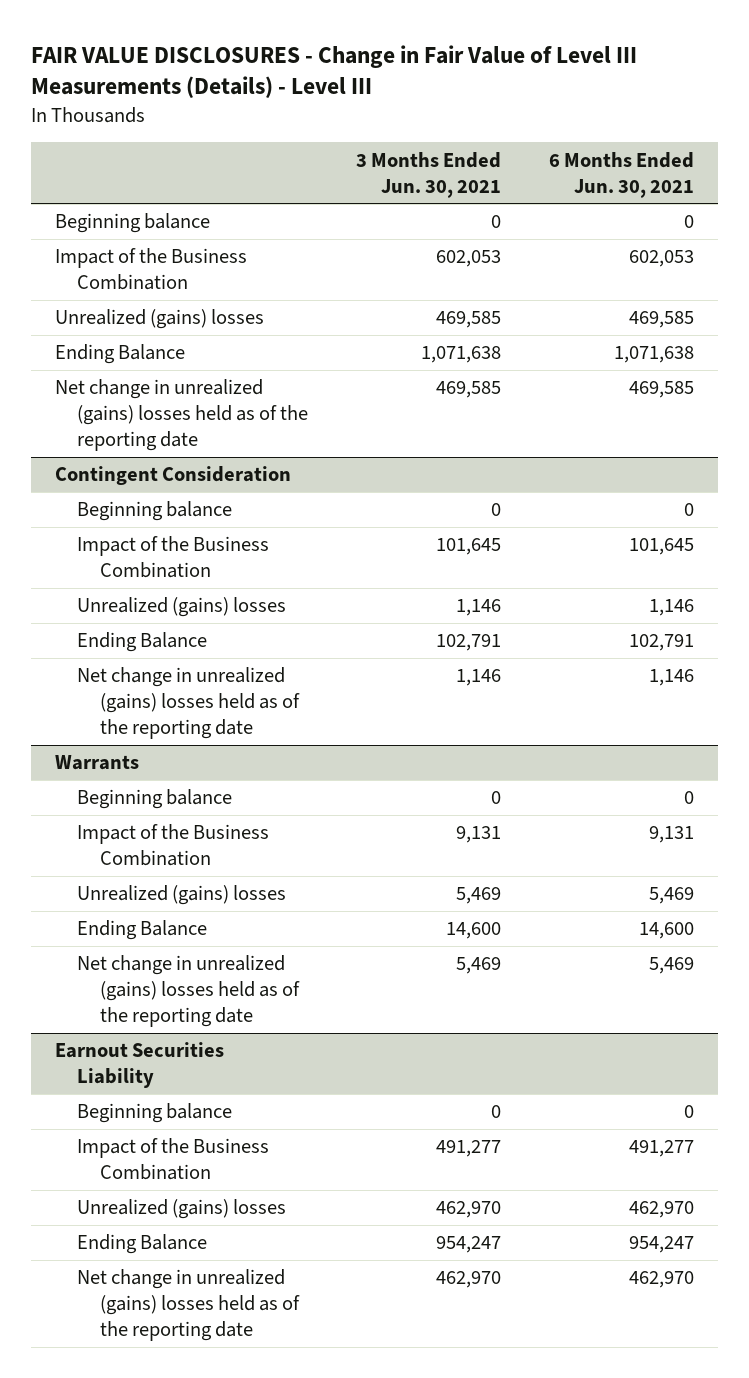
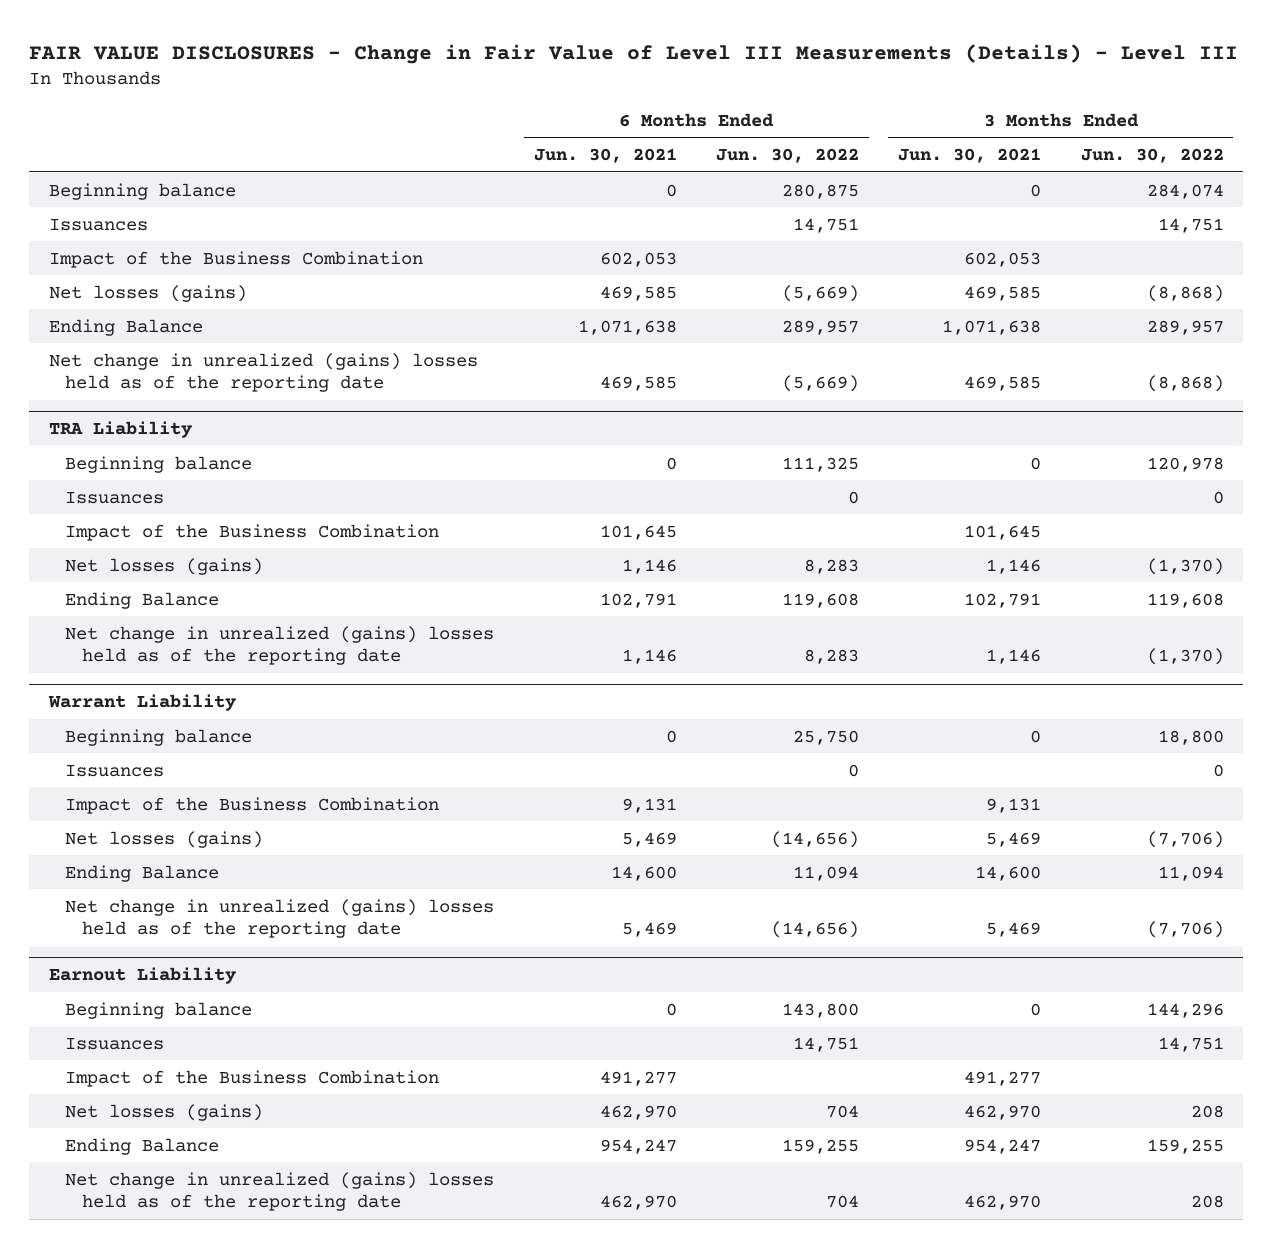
- | 3 Months Ended Jun. 30, 2021 | 6 Months Ended Jun. 30, 2021
+ | 6 Months Ended Jun. 30, 2021 | 6 Months Ended Jun. 30, 2022 | 3 Months Ended Jun. 30, 2021 | 3 Months Ended Jun. 30, 2022
+ Issuances | | 14,751 | | 14,751
- Unrealized (gains) losses | 469,585 | 469,585
+ Net losses (gains) | 469,585 | (5,669) | 469,585 | (8,868)
- Contingent Consideration
+ TRA Liability
+ Issuances | | 0 | | 0
- Unrealized (gains) losses | 1,146 | 1,146
+ Net losses (gains) | 1,146 | 8,283 | 1,146 | (1,370)
- Warrants
+ Warrant Liability
+ Issuances | | 0 | | 0
- Unrealized (gains) losses | 5,469 | 5,469
+ Net losses (gains) | 5,469 | (14,656) | 5,469 | (7,706)
- Earnout Securities Liability
+ Earnout Liability
+ Issuances | | 14,751 | | 14,751
- Unrealized (gains) losses | 462,970 | 462,970
+ Net losses (gains) | 462,970 | 704 | 462,970 | 208

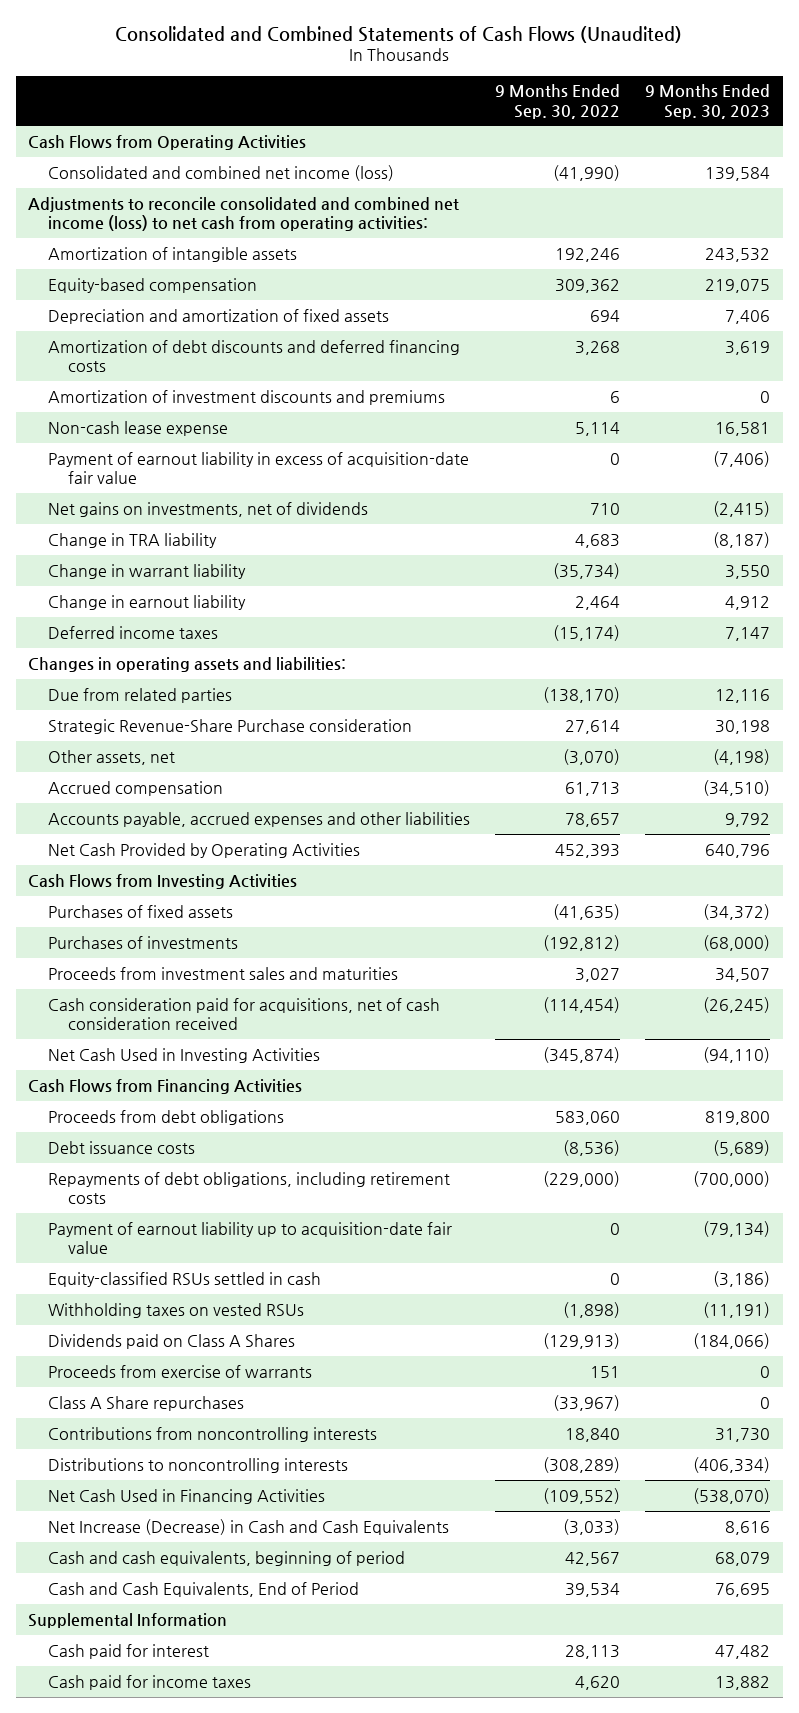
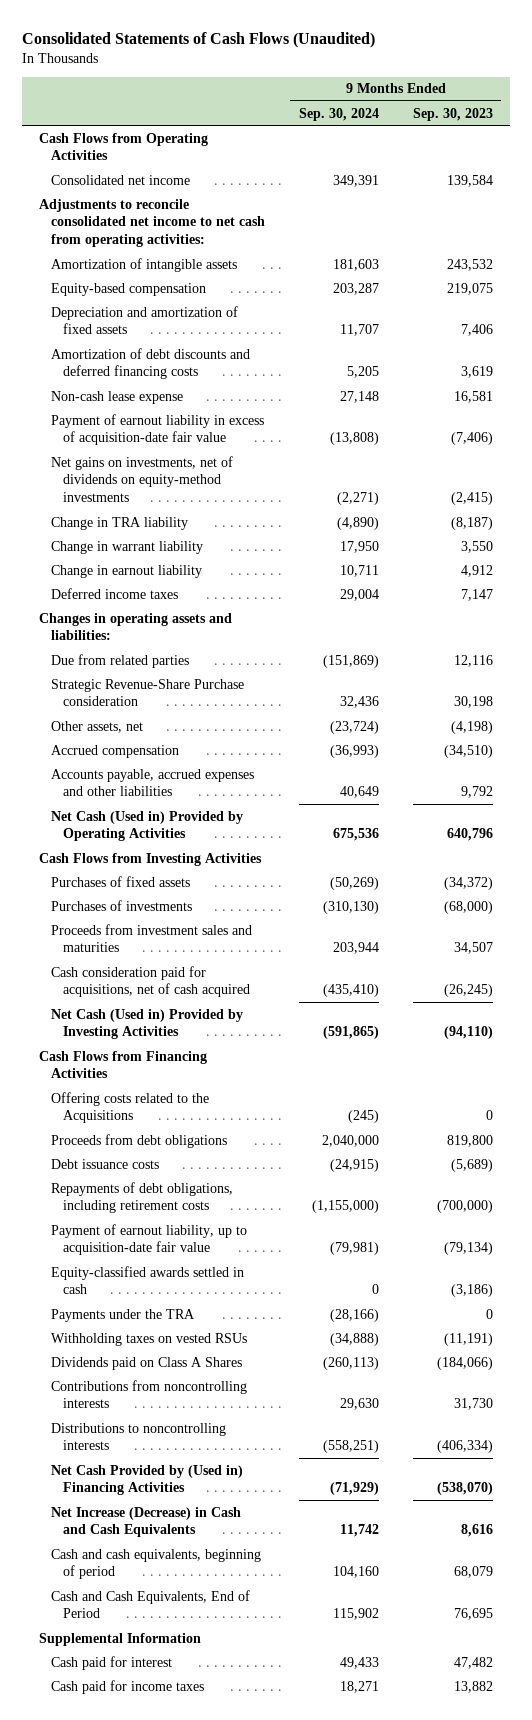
- Consolidated and Combined Statements of Cash Flows (Unaudited)
+ Consolidated Statements of Cash Flows (Unaudited)
- | 9 Months Ended Sep. 30, 2022 | 9 Months Ended Sep. 30, 2023
+ | 9 Months Ended Sep. 30, 2024 | 9 Months Ended Sep. 30, 2023
- Consolidated and combined net income (loss) | (41,990) | 139,584
- Adjustments to reconcile consolidated and combined net income (loss) to net cash from operating activities:
+ Consolidated net income | 349,391 | 139,584
+ Adjustments to reconcile consolidated net income to net cash from operating activities:
- Amortization of investment discounts and premiums | 6 | 0
- Net gains on investments, net of dividends | 710 | (2,415)
+ Net gains on investments, net of dividends on equity-method investments | (2,271) | (2,415)
- Net Cash Provided by Operating Activities | 452,393 | 640,796
+ Net Cash (Used in) Provided by Operating Activities | 675,536 | 640,796
- Cash consideration paid for acquisitions, net of cash consideration received | (114,454) | (26,245)
- Net Cash Used in Investing Activities | (345,874) | (94,110)
+ Cash consideration paid for acquisitions, net of cash acquired | (435,410) | (26,245)
+ Net Cash (Used in) Provided by Investing Activities | (591,865) | (94,110)
+ Offering costs related to the Acquisitions | (245) | 0
- Payment of earnout liability up to acquisition-date fair value | 0 | (79,134)
- Equity-classified RSUs settled in cash | 0 | (3,186)
+ Payment of earnout liability, up to acquisition-date fair value | (79,981) | (79,134)
+ Equity-classified awards settled in cash | 0 | (3,186)
+ Payments under the TRA | (28,166) | 0
- Proceeds from exercise of warrants | 151 | 0
- Class A Share repurchases | (33,967) | 0
- Net Cash Used in Financing Activities | (109,552) | (538,070)
+ Net Cash Provided by (Used in) Financing Activities | (71,929) | (538,070)

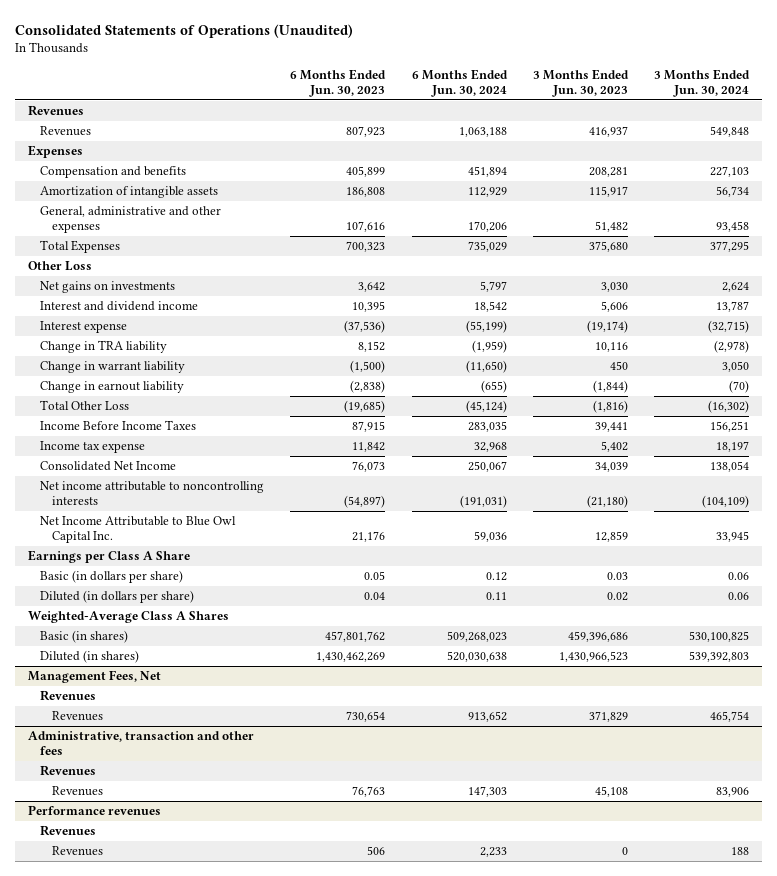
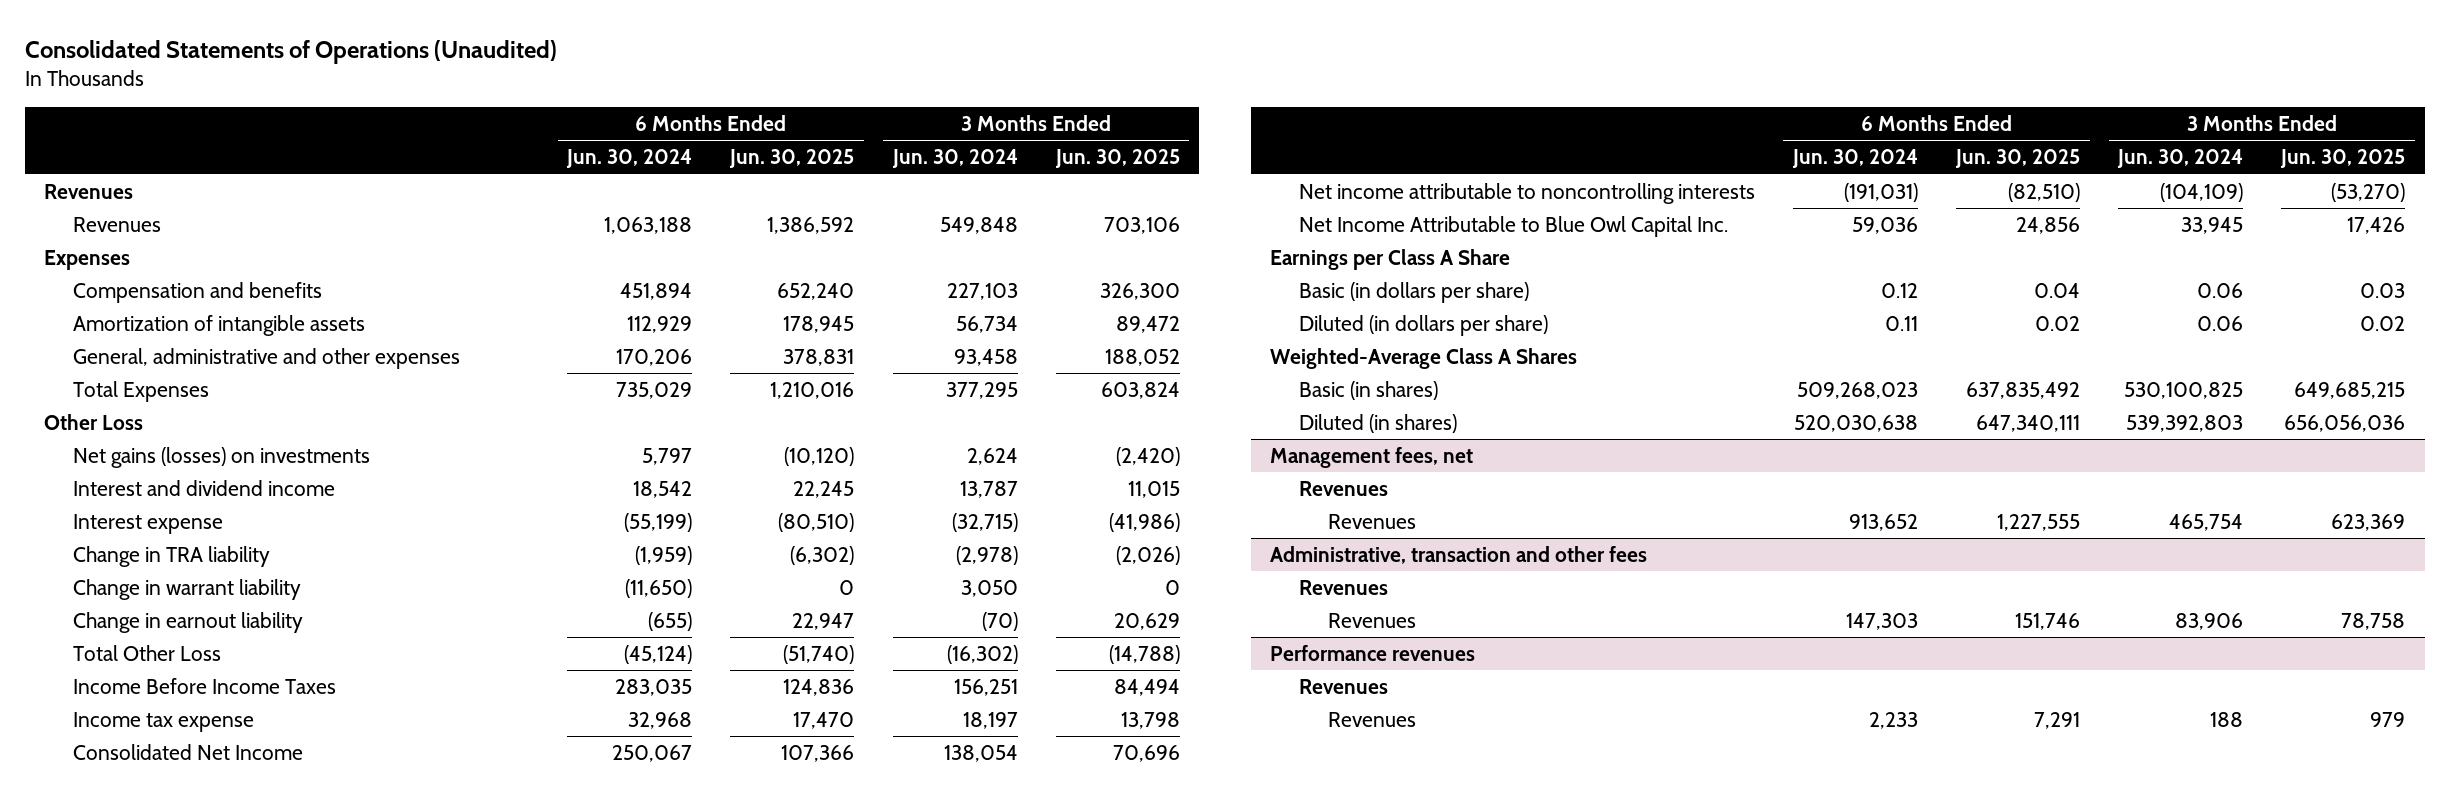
- | 6 Months Ended Jun. 30, 2023 | 6 Months Ended Jun. 30, 2024 | 3 Months Ended Jun. 30, 2023 | 3 Months Ended Jun. 30, 2024
+ | 6 Months Ended Jun. 30, 2024 | 6 Months Ended Jun. 30, 2025 | 3 Months Ended Jun. 30, 2024 | 3 Months Ended Jun. 30, 2025
- Net gains on investments | 3,642 | 5,797 | 3,030 | 2,624
+ Net gains (losses) on investments | 5,797 | (10,120) | 2,624 | (2,420)
- Management Fees, Net
+ Management fees, net

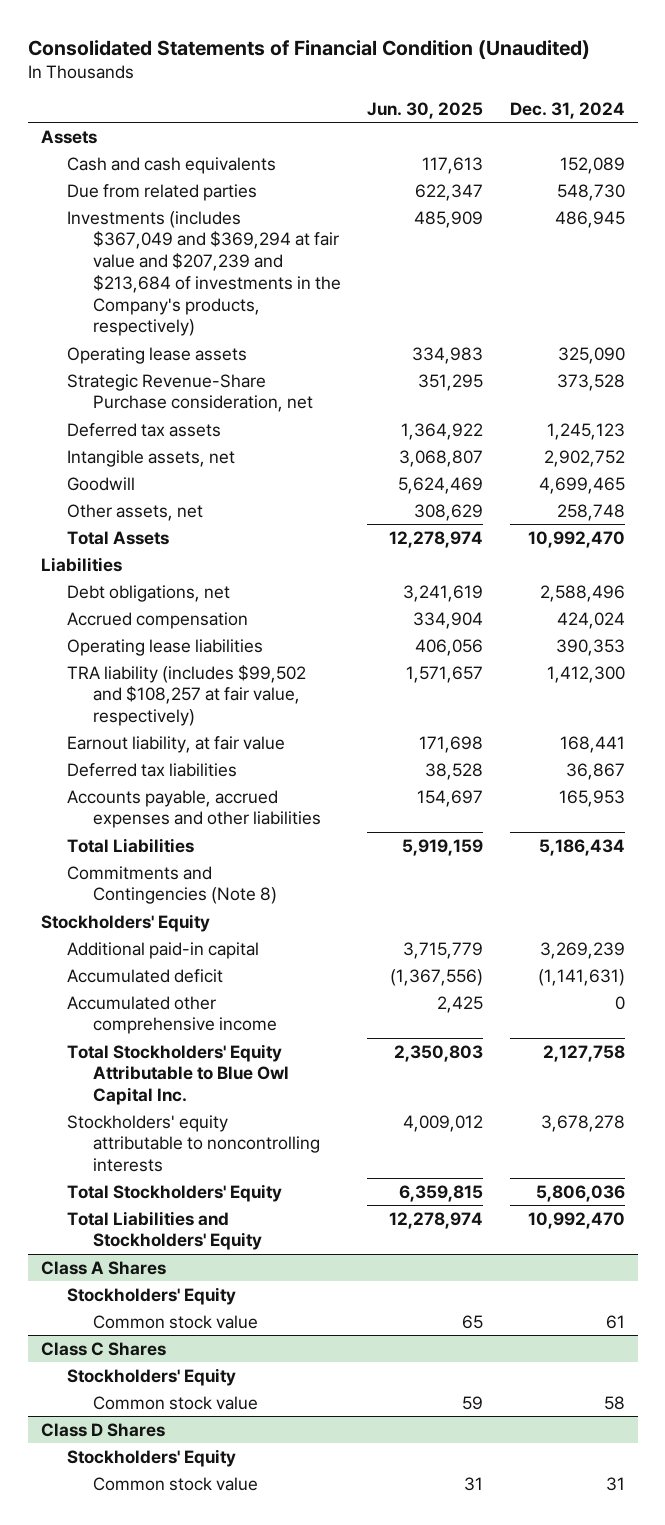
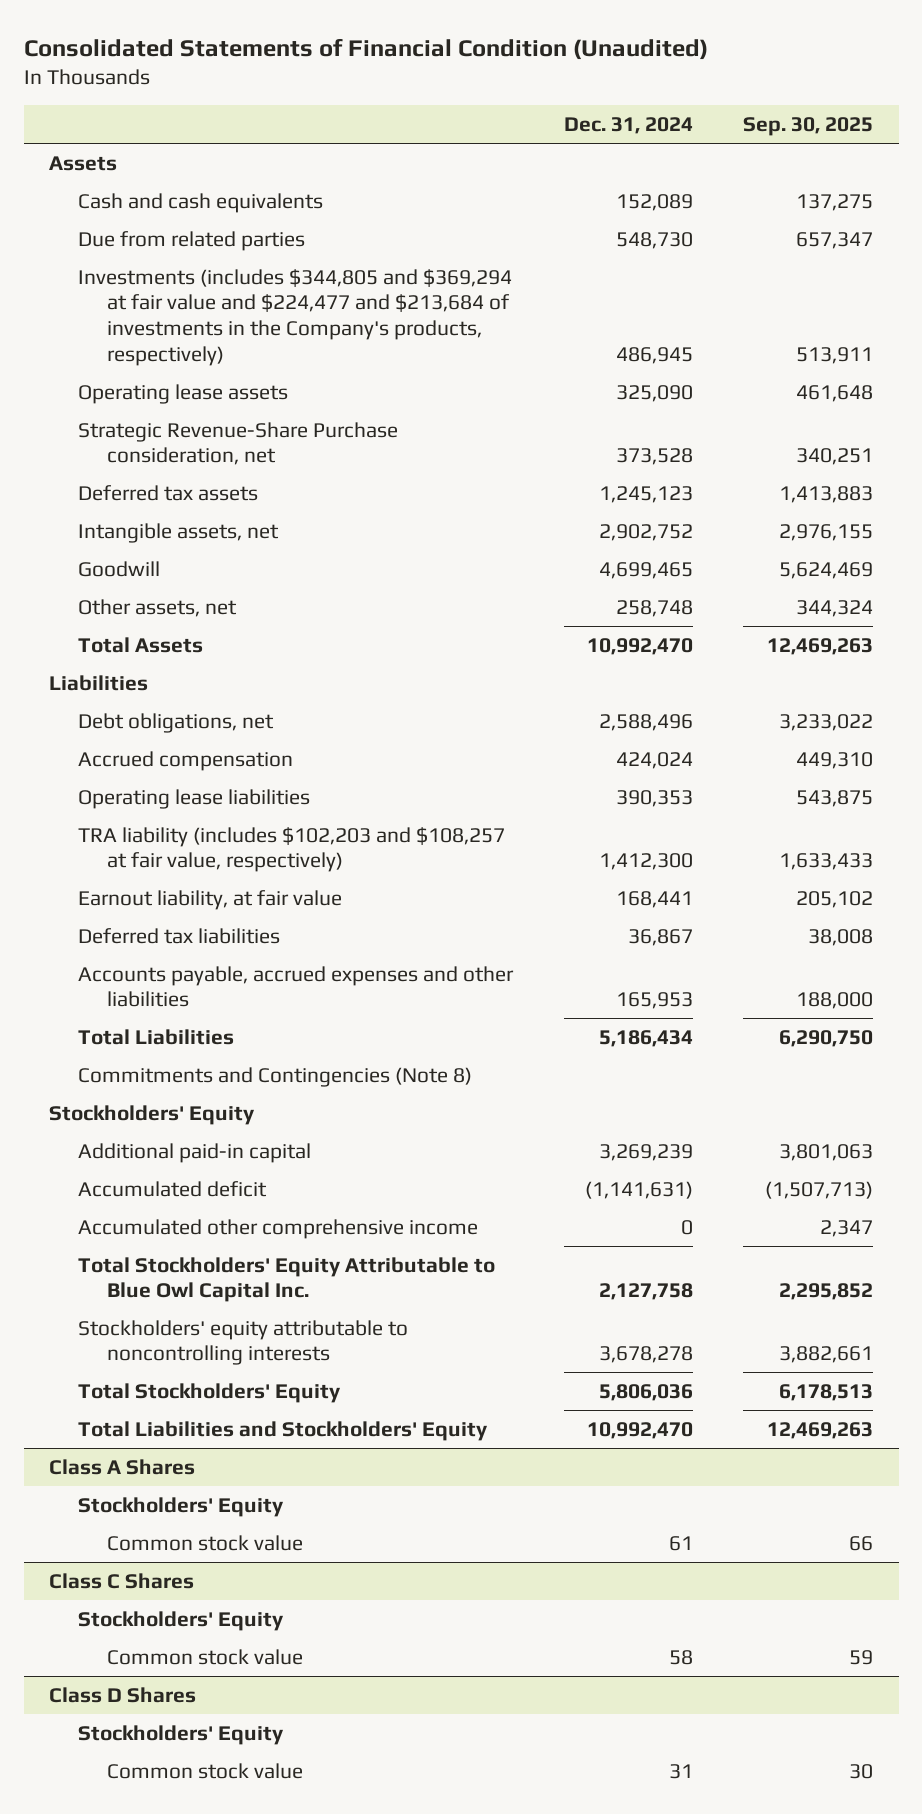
- | Jun. 30, 2025 | Dec. 31, 2024
+ | Dec. 31, 2024 | Sep. 30, 2025
- Investments (includes $367,049 and $369,294 at fair value and $207,239 and $213,684 of investments in the Company's products, respectively) | 485,909 | 486,945
+ Investments (includes $344,805 and $369,294 at fair value and $224,477 and $213,684 of investments in the Company's products, respectively) | 486,945 | 513,911
- TRA liability (includes $99,502 and $108,257 at fair value, respectively) | 1,571,657 | 1,412,300
+ TRA liability (includes $102,203 and $108,257 at fair value, respectively) | 1,412,300 | 1,633,433

